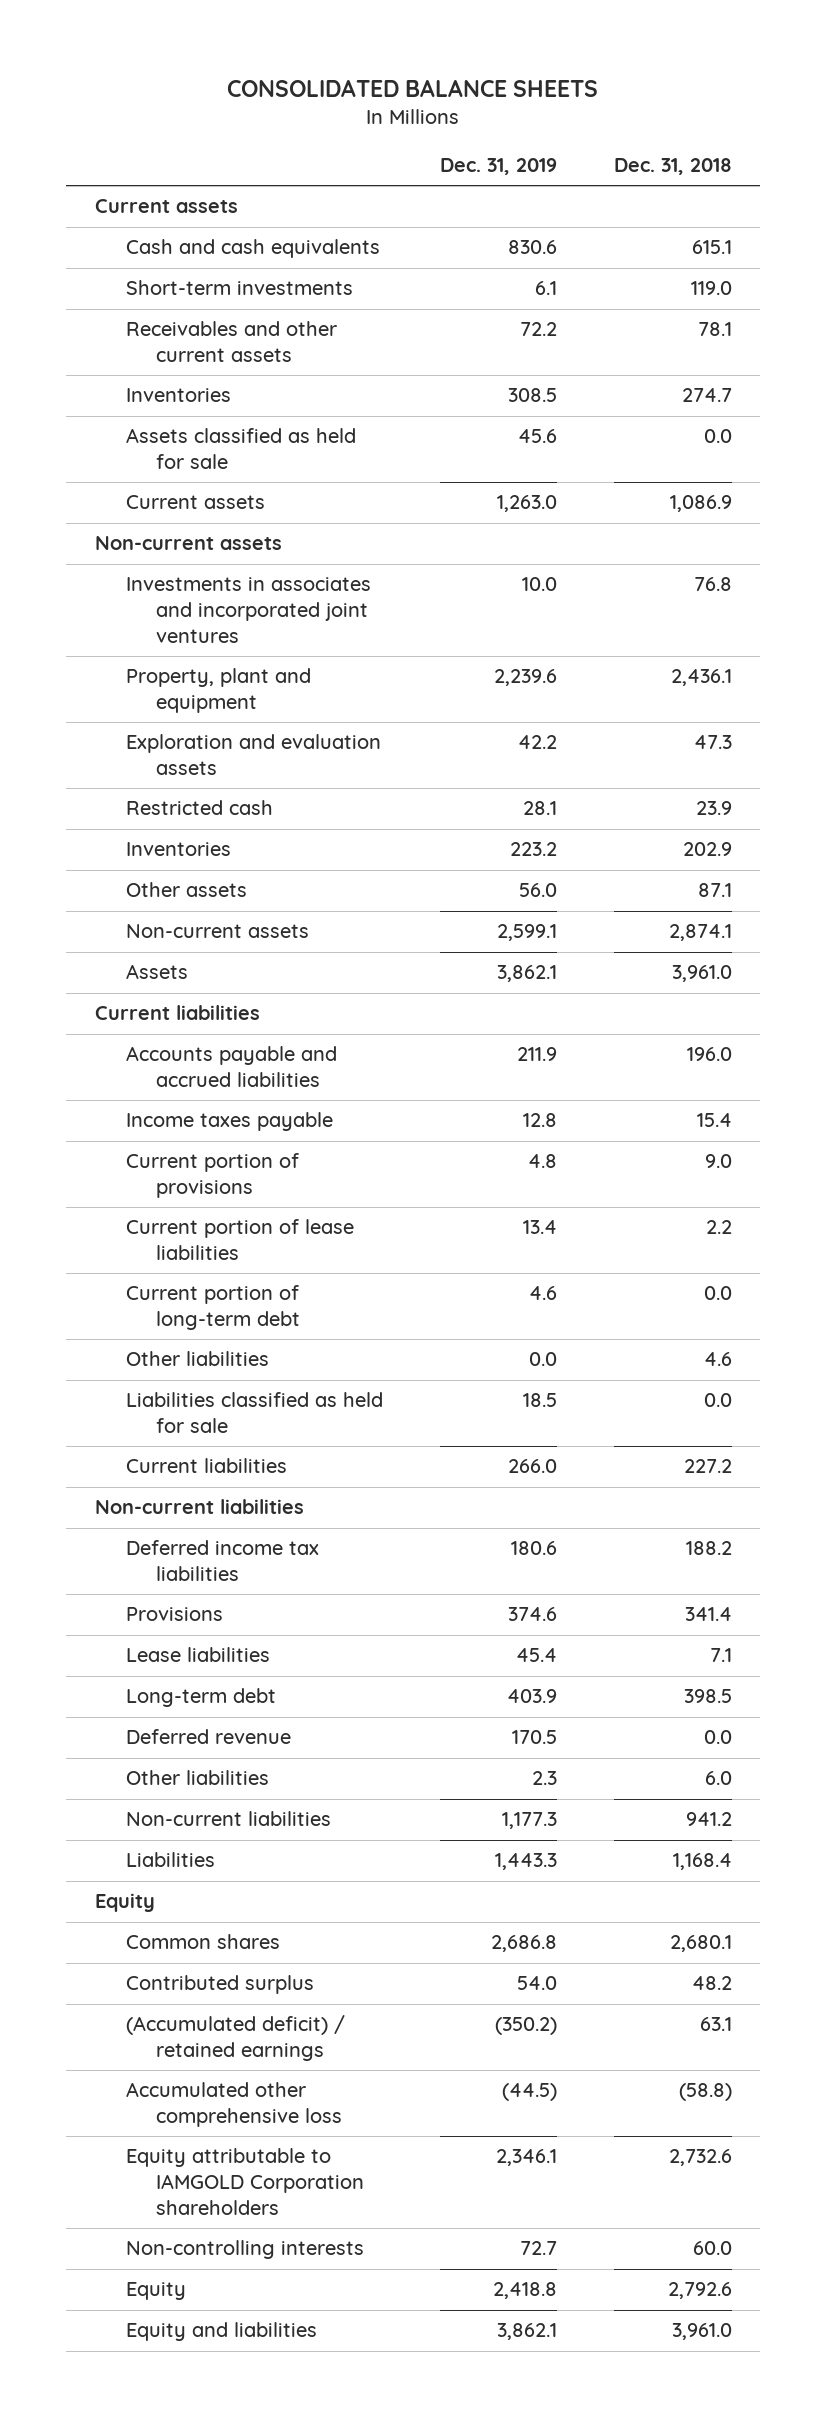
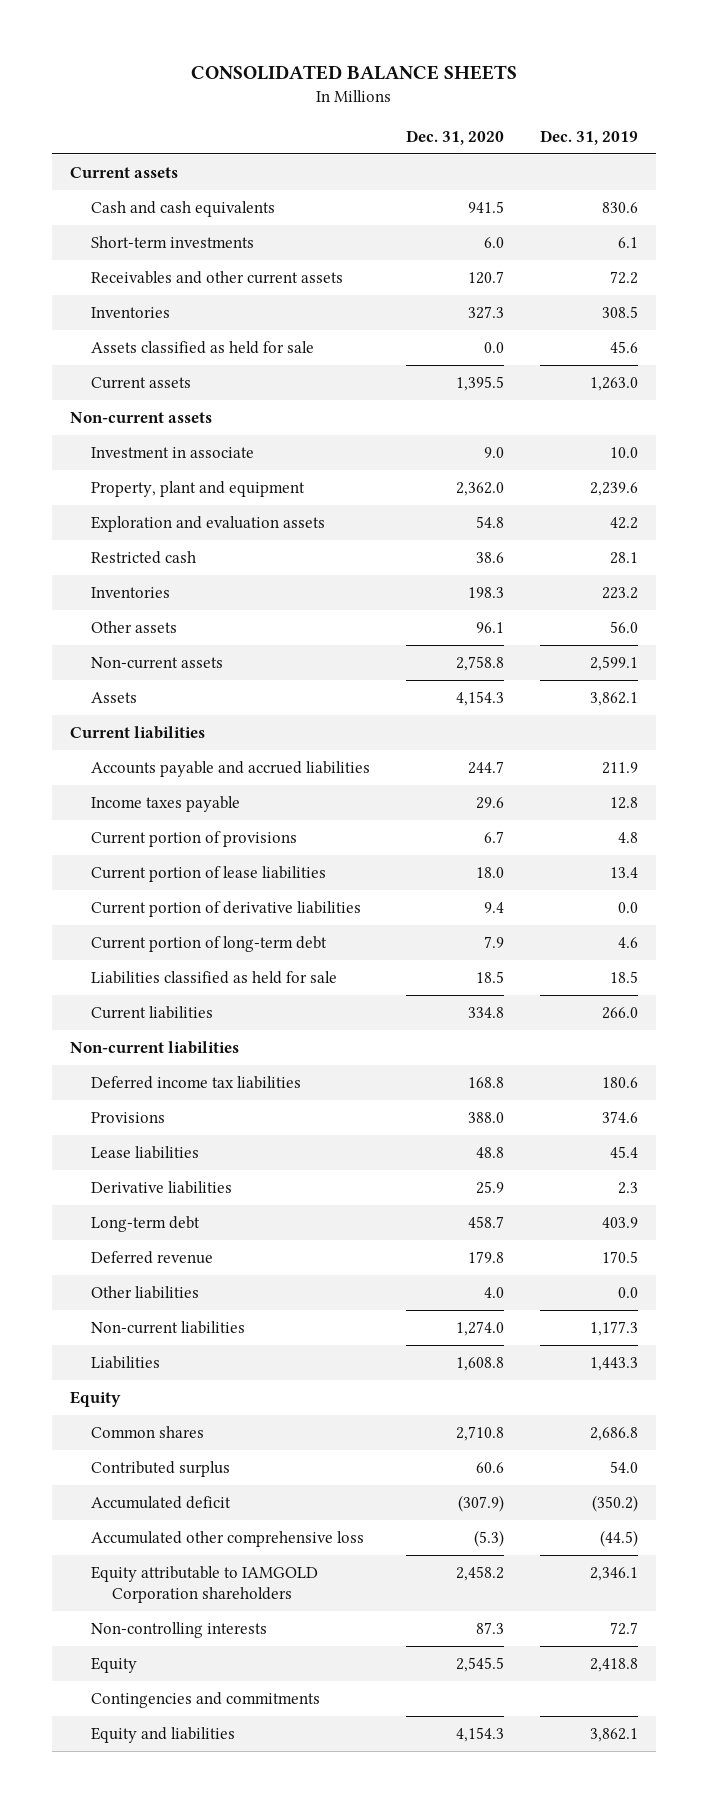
- | Dec. 31, 2019 | Dec. 31, 2018
+ | Dec. 31, 2020 | Dec. 31, 2019
- Investments in associates and incorporated joint ventures | 10.0 | 76.8
+ Investment in associate | 9.0 | 10.0
+ Current portion of derivative liabilities | 9.4 | 0.0
+ Derivative liabilities | 25.9 | 2.3
- Other liabilities | 2.3 | 6.0
moved down: Other liabilities | 4.0 | 0.0
- (Accumulated deficit) / retained earnings | (350.2) | 63.1
+ Accumulated deficit | (307.9) | (350.2)
+ Contingencies and commitments

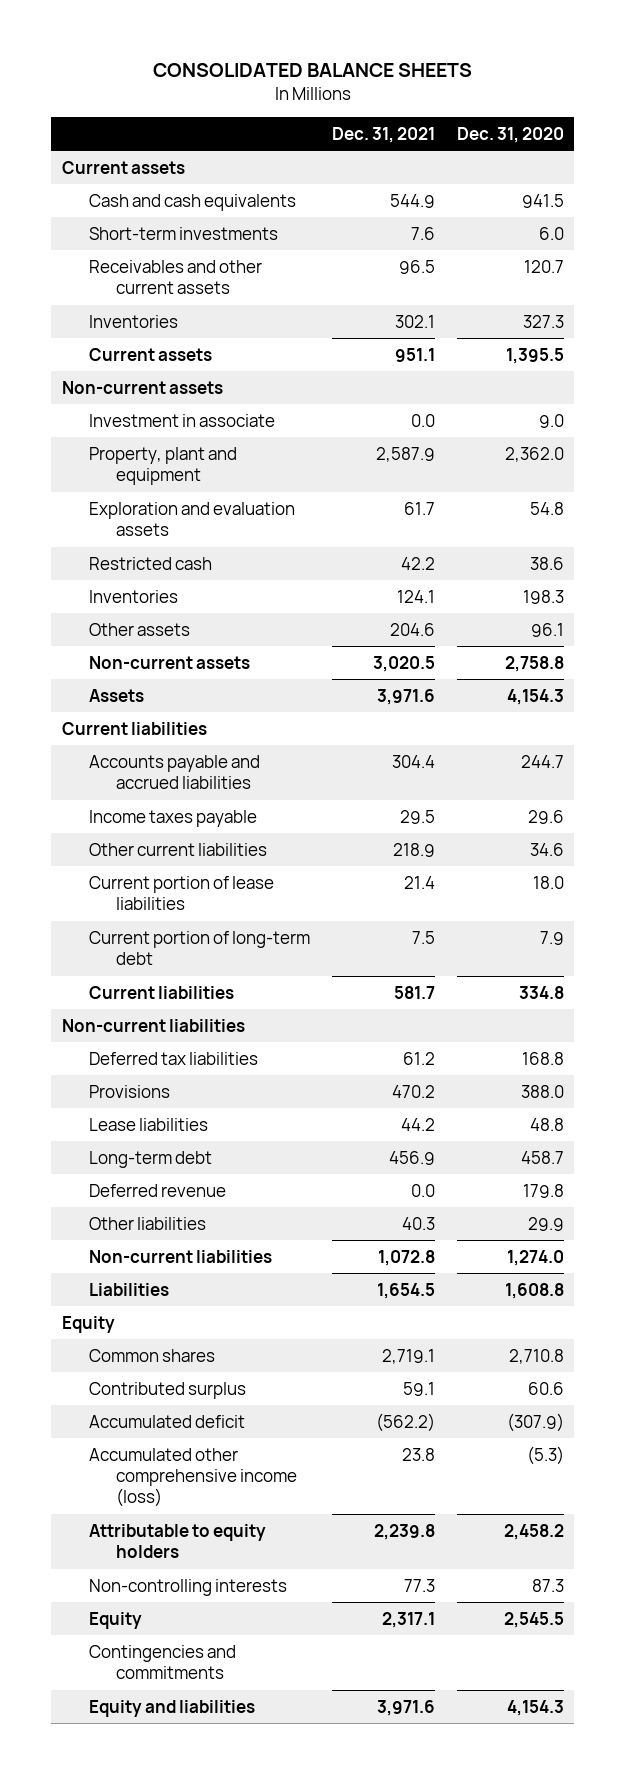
- | Dec. 31, 2020 | Dec. 31, 2019
+ | Dec. 31, 2021 | Dec. 31, 2020
- Assets classified as held for sale | 0.0 | 45.6
- Current portion of provisions | 6.7 | 4.8
+ Other current liabilities | 218.9 | 34.6
- Current portion of derivative liabilities | 9.4 | 0.0
- Liabilities classified as held for sale | 18.5 | 18.5
- Deferred income tax liabilities | 168.8 | 180.6
+ Deferred tax liabilities | 61.2 | 168.8
- Derivative liabilities | 25.9 | 2.3
- Other liabilities | 4.0 | 0.0
+ Other liabilities | 40.3 | 29.9
- Accumulated other comprehensive loss | (5.3) | (44.5)
- Equity attributable to IAMGOLD Corporation shareholders | 2,458.2 | 2,346.1
+ Accumulated other comprehensive income (loss) | 23.8 | (5.3)
+ Attributable to equity holders | 2,239.8 | 2,458.2

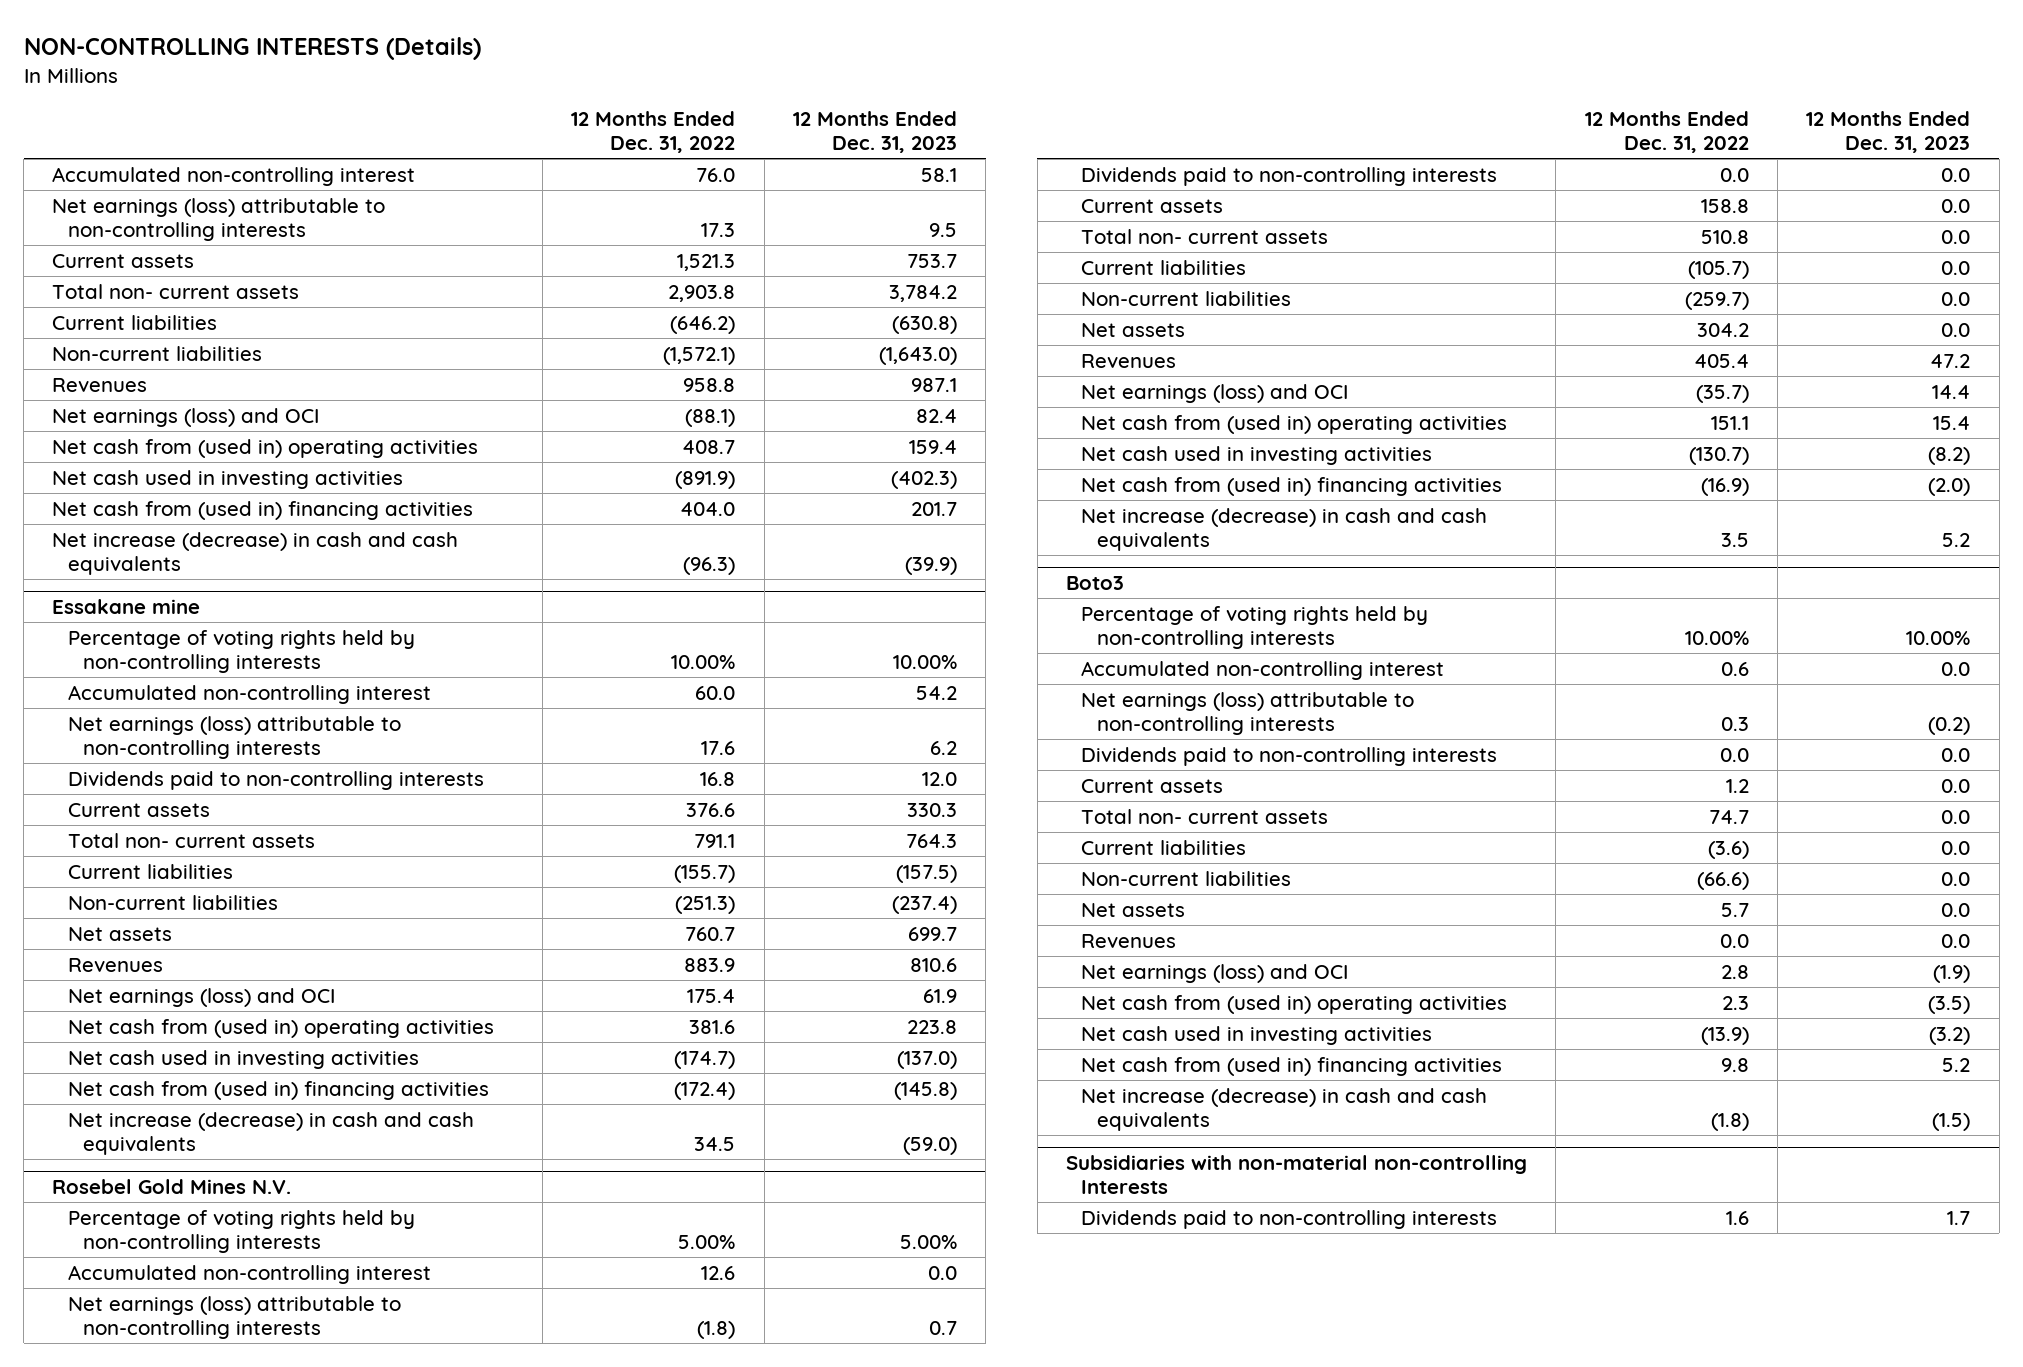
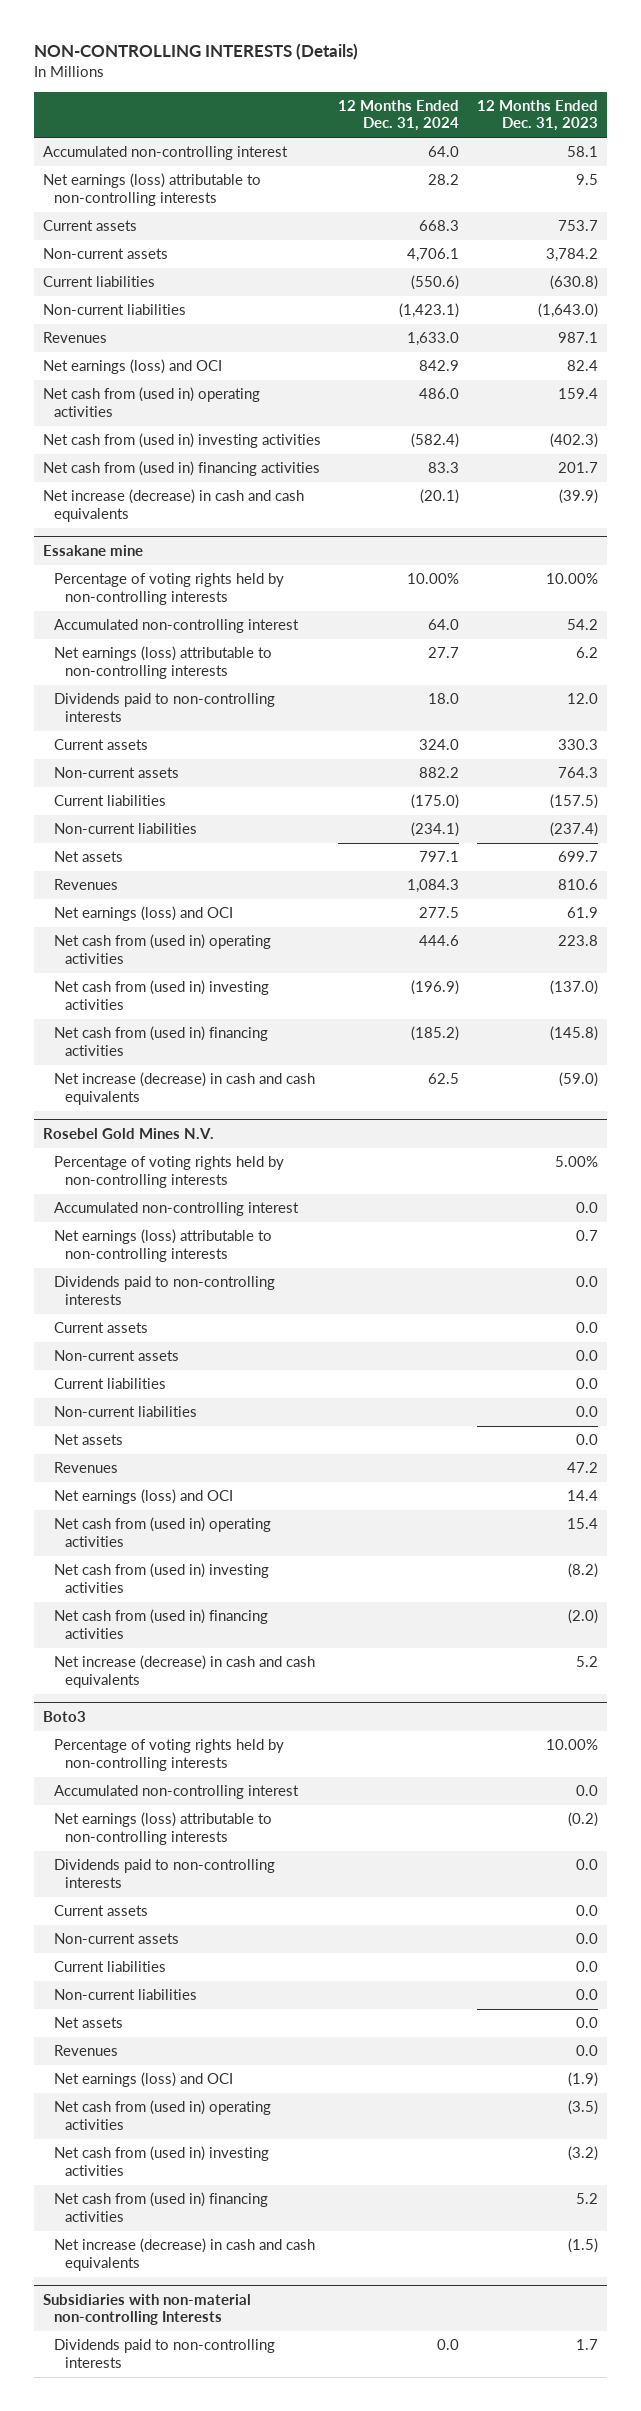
- | 12 Months Ended Dec. 31, 2022 | 12 Months Ended Dec. 31, 2023
+ | 12 Months Ended Dec. 31, 2024 | 12 Months Ended Dec. 31, 2023
- Total non- current assets | 2,903.8 | 3,784.2
+ Non-current assets | 4,706.1 | 3,784.2
- Net cash used in investing activities | (891.9) | (402.3)
+ Net cash from (used in) investing activities | (582.4) | (402.3)
@ Essakane mine
- Total non- current assets | 791.1 | 764.3
+ Non-current assets | 882.2 | 764.3
- Net cash used in investing activities | (174.7) | (137.0)
+ Net cash from (used in) investing activities | (196.9) | (137.0)
@ Rosebel Gold Mines N.V.
- Total non- current assets | 510.8 | 0.0
+ Non-current assets | | 0.0
- Net cash used in investing activities | (130.7) | (8.2)
+ Net cash from (used in) investing activities | | (8.2)
@ Boto3
- Total non- current assets | 74.7 | 0.0
+ Non-current assets | | 0.0
- Net cash used in investing activities | (13.9) | (3.2)
+ Net cash from (used in) investing activities | | (3.2)

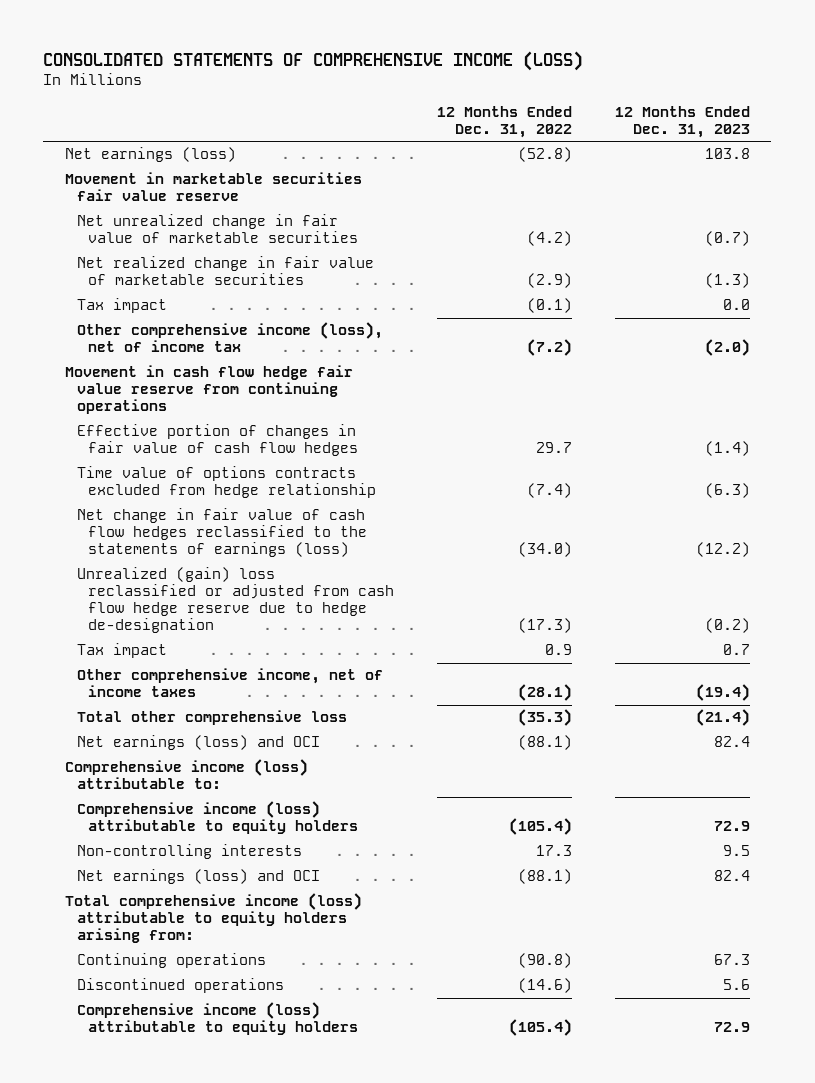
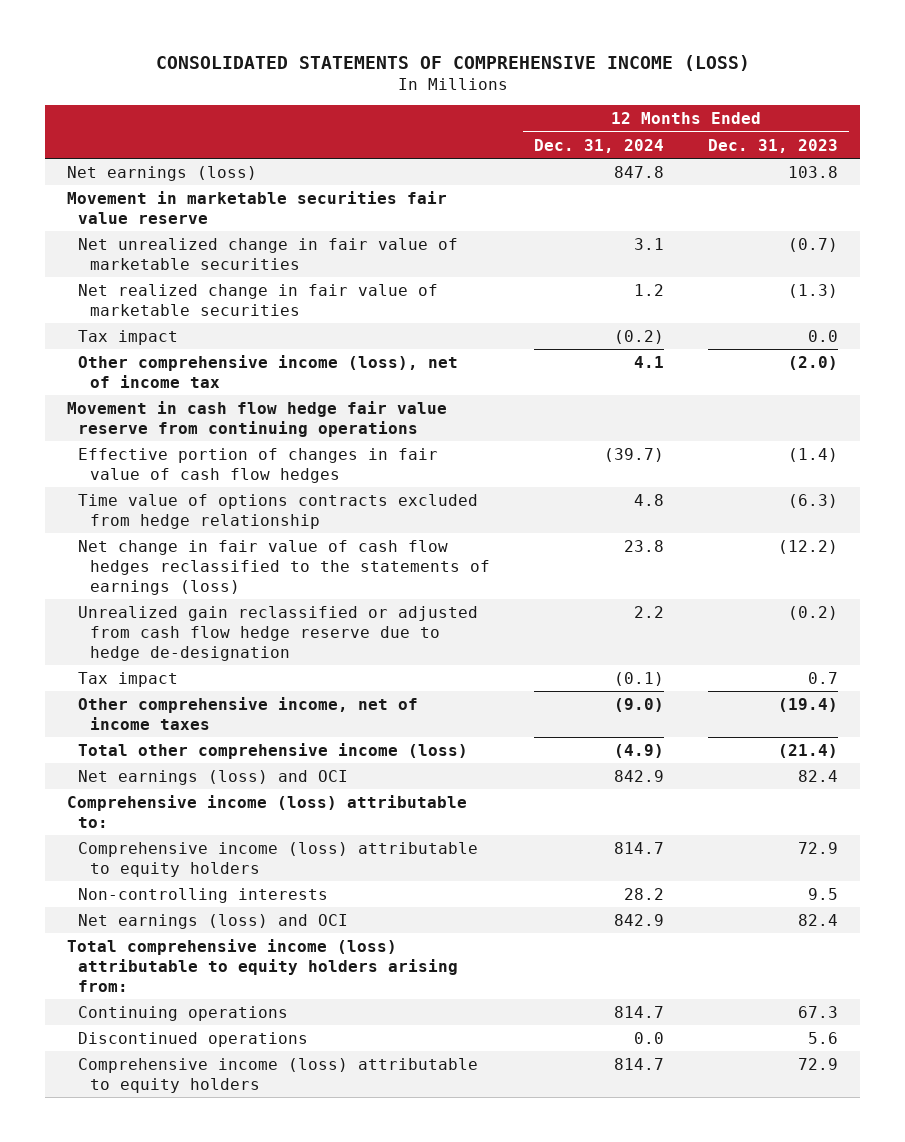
- | 12 Months Ended Dec. 31, 2022 | 12 Months Ended Dec. 31, 2023
+ | 12 Months Ended Dec. 31, 2024 | 12 Months Ended Dec. 31, 2023
- Unrealized (gain) loss reclassified or adjusted from cash flow hedge reserve due to hedge de-designation | (17.3) | (0.2)
+ Unrealized gain reclassified or adjusted from cash flow hedge reserve due to hedge de-designation | 2.2 | (0.2)
- Total other comprehensive loss | (35.3) | (21.4)
+ Total other comprehensive income (loss) | (4.9) | (21.4)

